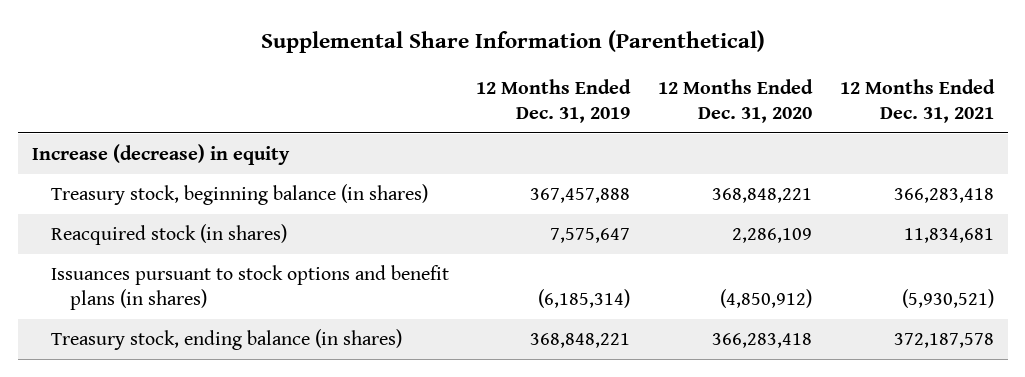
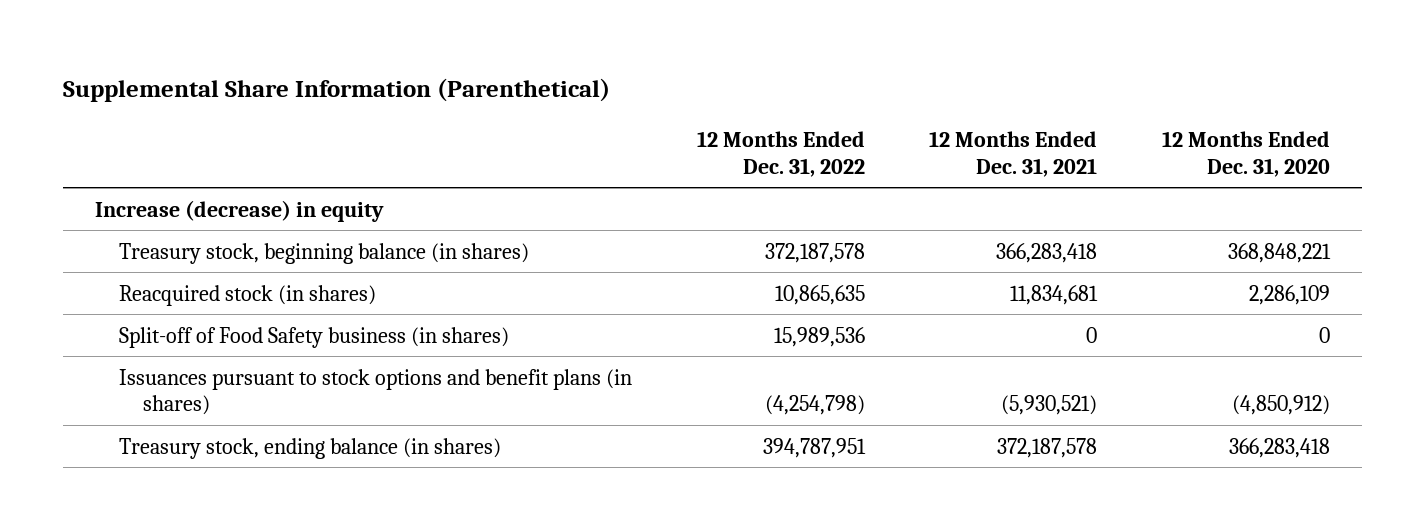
- | 12 Months Ended Dec. 31, 2019 | 12 Months Ended Dec. 31, 2020 | 12 Months Ended Dec. 31, 2021
+ | 12 Months Ended Dec. 31, 2022 | 12 Months Ended Dec. 31, 2021 | 12 Months Ended Dec. 31, 2020
+ Split-off of Food Safety business (in shares) | 15,989,536 | 0 | 0

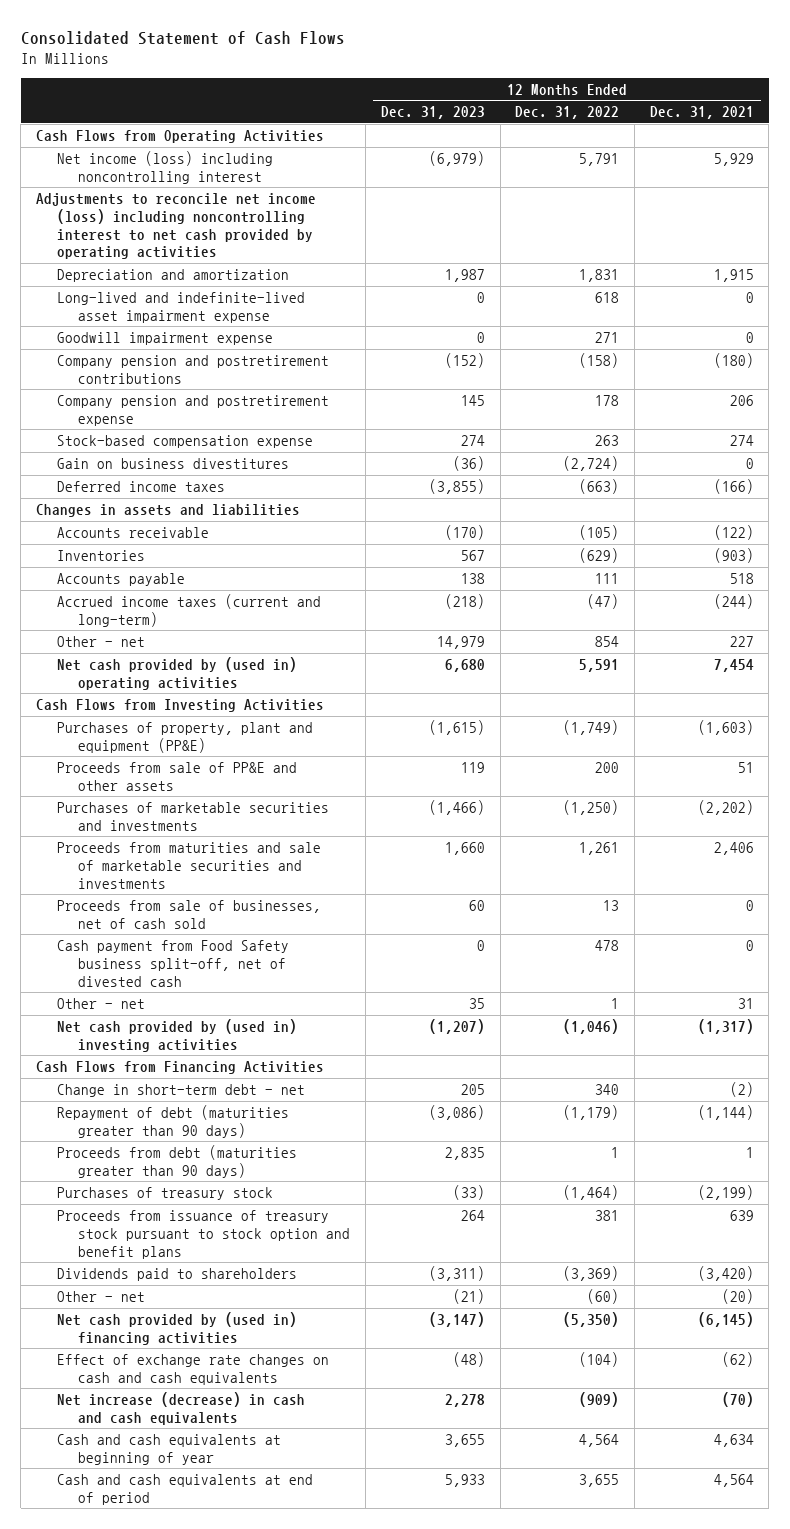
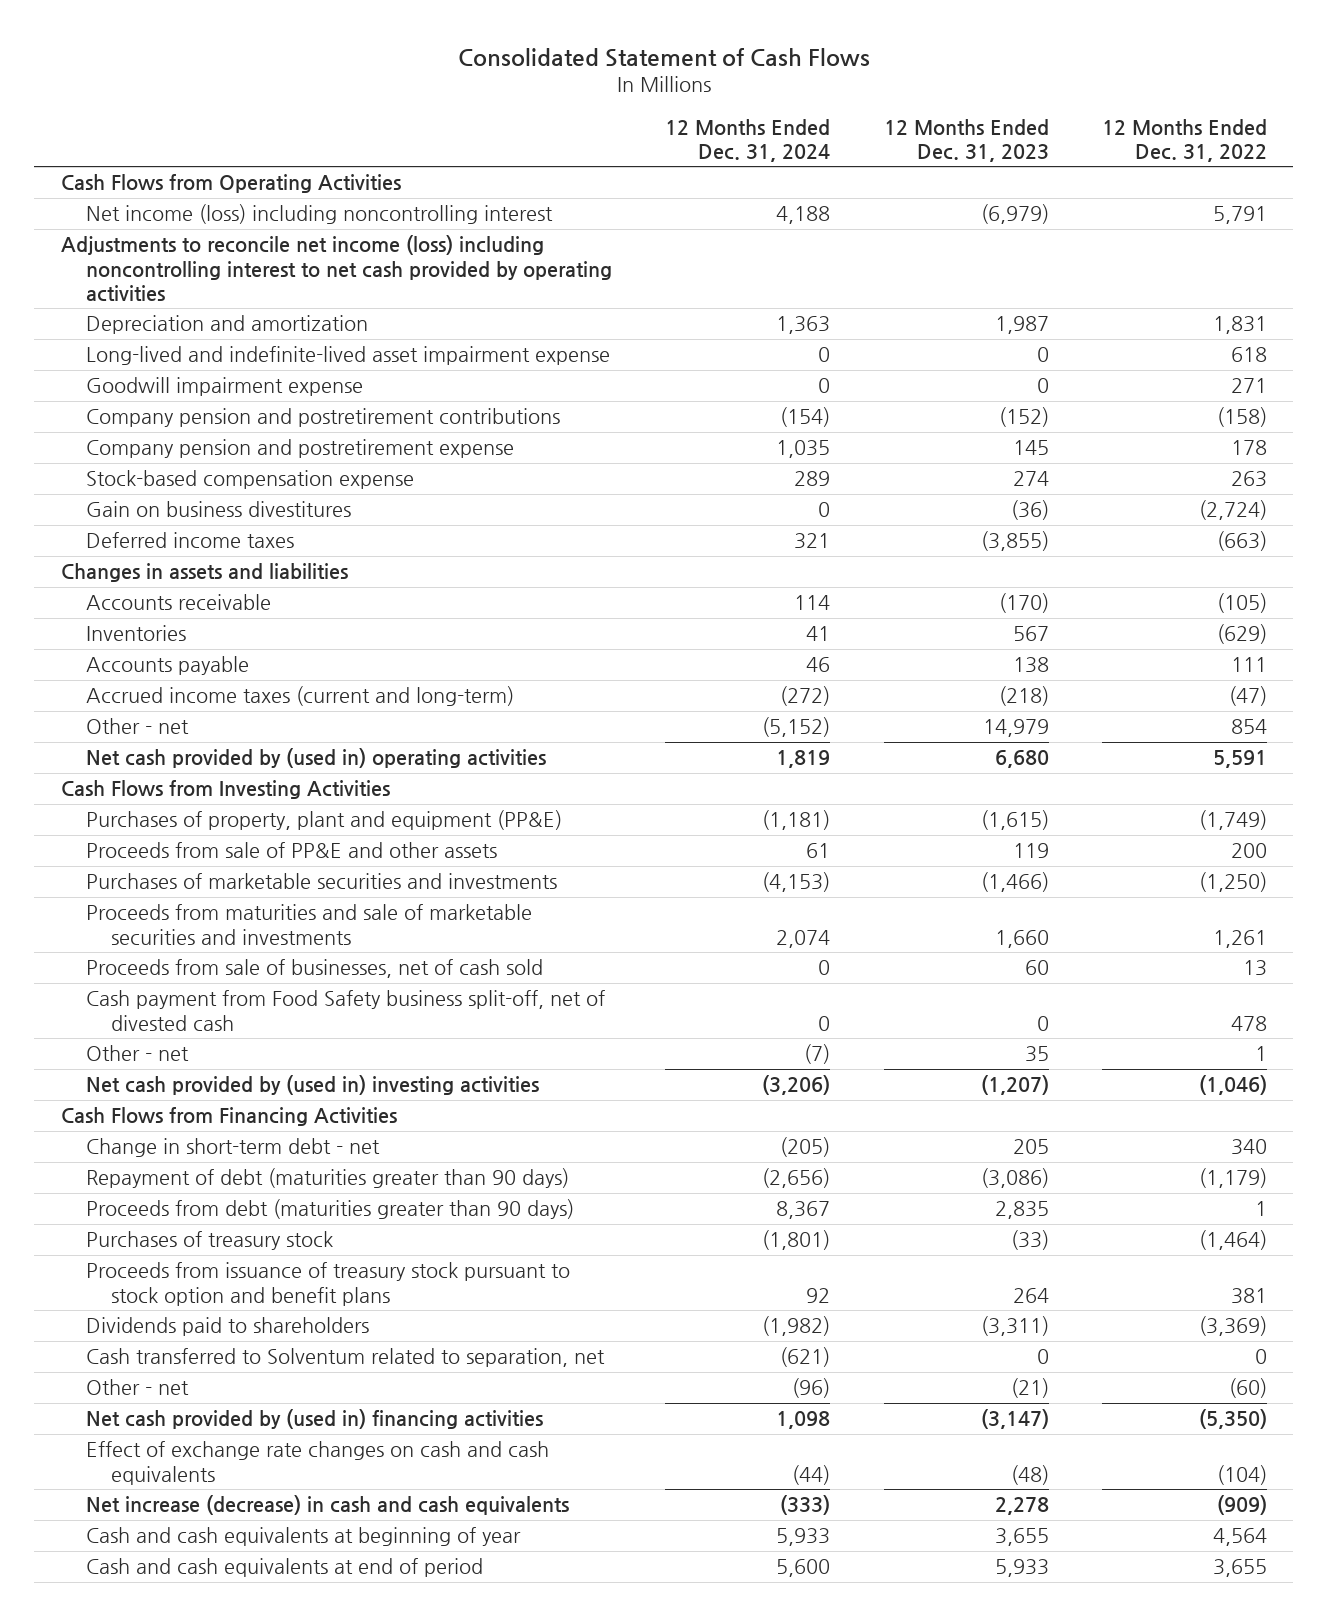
- | 12 Months Ended Dec. 31, 2023 | 12 Months Ended Dec. 31, 2022 | 12 Months Ended Dec. 31, 2021
+ | 12 Months Ended Dec. 31, 2024 | 12 Months Ended Dec. 31, 2023 | 12 Months Ended Dec. 31, 2022
+ Cash transferred to Solventum related to separation, net | (621) | 0 | 0

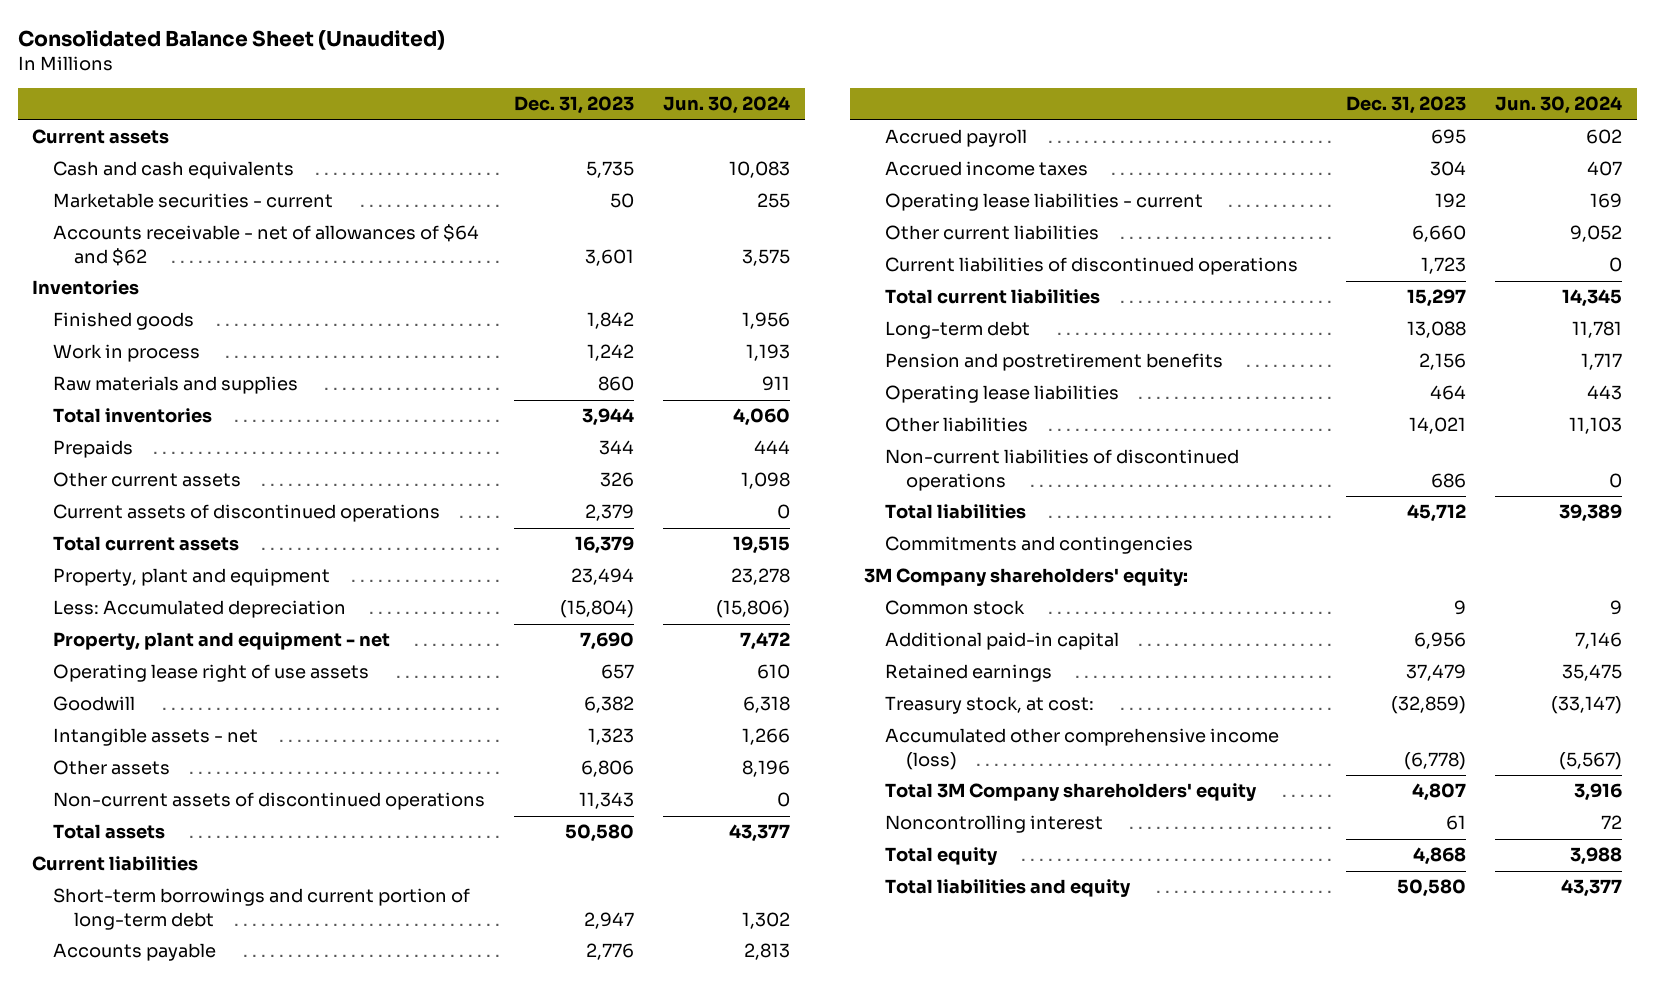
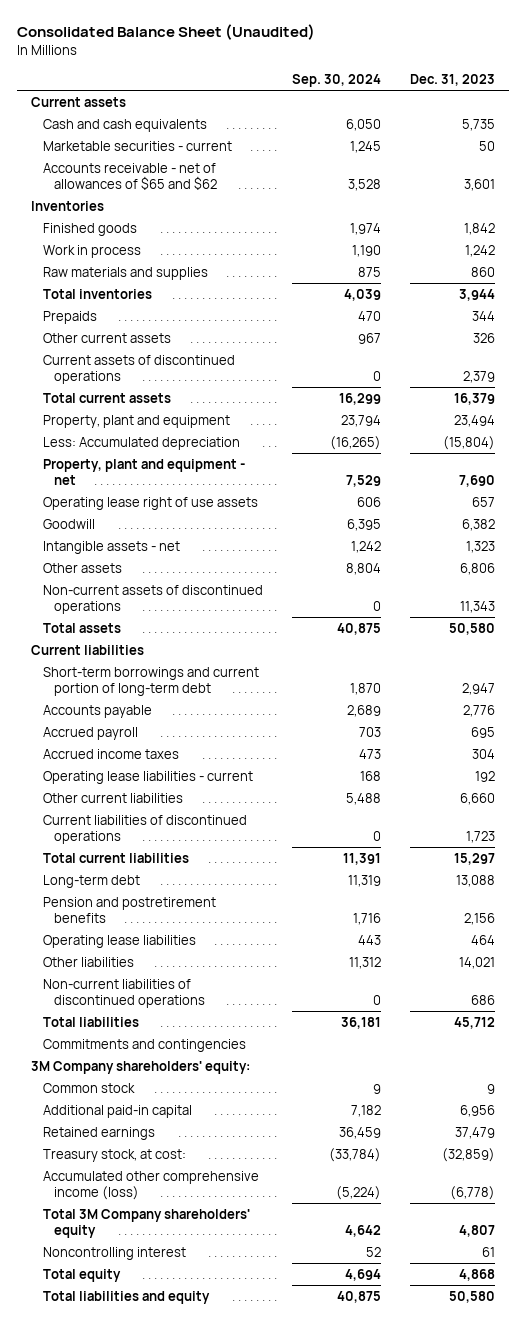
- | Dec. 31, 2023 | Jun. 30, 2024
+ | Sep. 30, 2024 | Dec. 31, 2023
- Accounts receivable - net of allowances of $64 and $62 | 3,601 | 3,575
+ Accounts receivable - net of allowances of $65 and $62 | 3,528 | 3,601

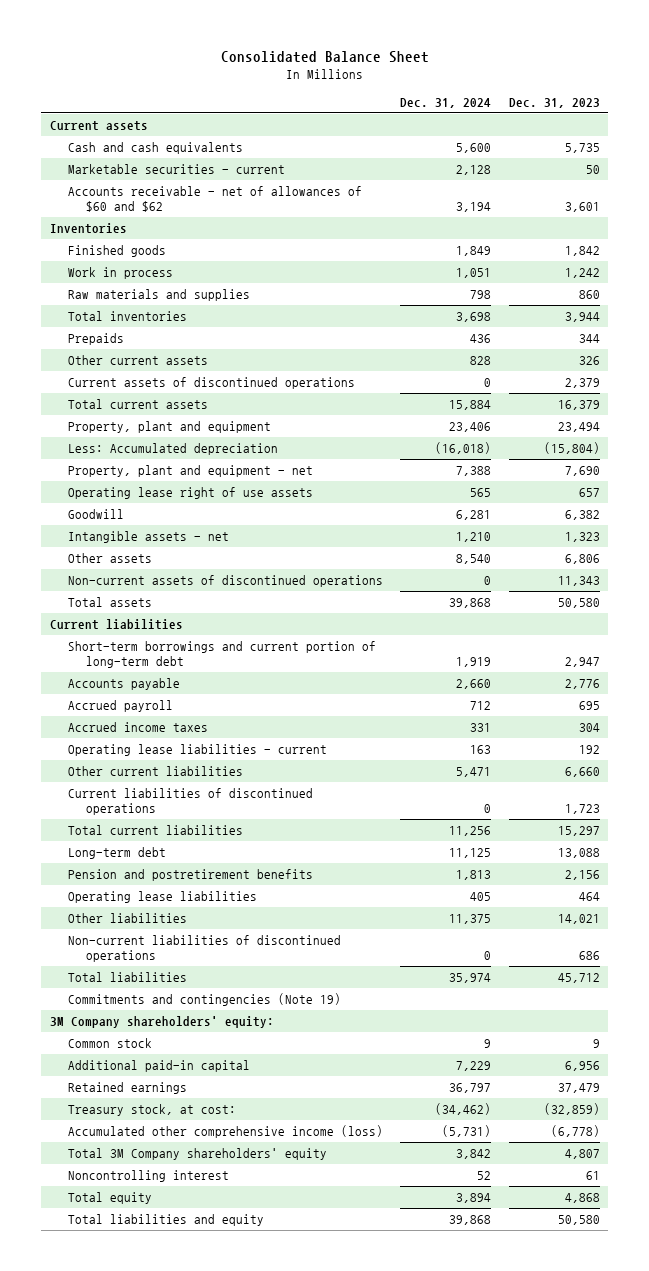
- Consolidated Balance Sheet (Unaudited)
+ Consolidated Balance Sheet
- | Sep. 30, 2024 | Dec. 31, 2023
+ | Dec. 31, 2024 | Dec. 31, 2023
- Accounts receivable - net of allowances of $65 and $62 | 3,528 | 3,601
+ Accounts receivable - net of allowances of $60 and $62 | 3,194 | 3,601
- Commitments and contingencies
+ Commitments and contingencies (Note 19)

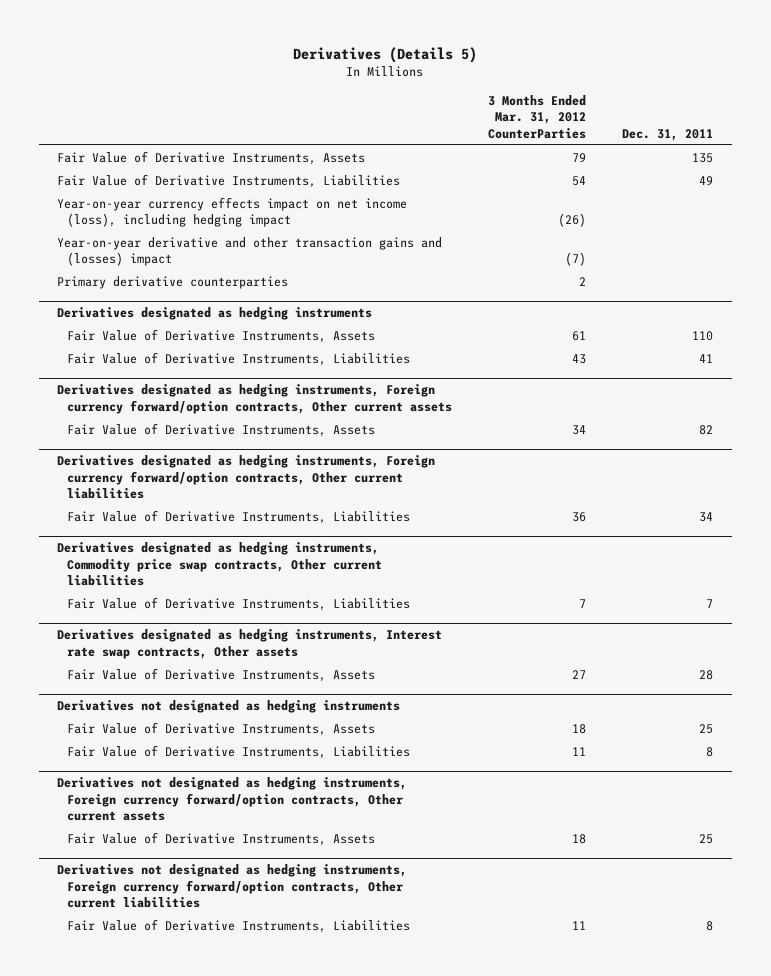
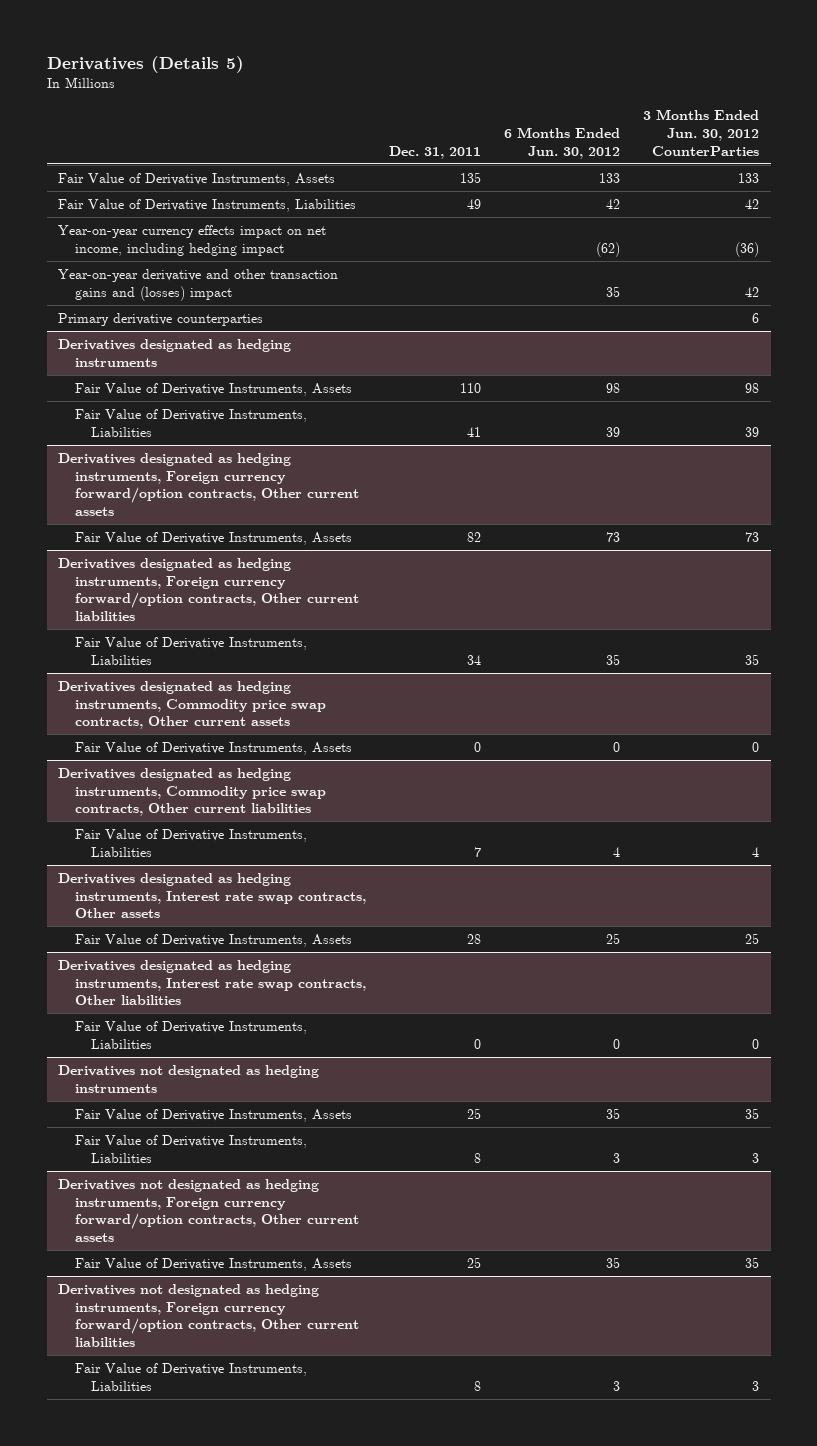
- | 3 Months Ended Mar. 31, 2012 CounterParties | Dec. 31, 2011
+ | Dec. 31, 2011 | 6 Months Ended Jun. 30, 2012 | 3 Months Ended Jun. 30, 2012 CounterParties
- Year-on-year currency effects impact on net income (loss), including hedging impact | (26) |
+ Year-on-year currency effects impact on net income, including hedging impact | | (62) | (36)
+ Derivatives designated as hedging instruments, Commodity price swap contracts, Other current assets
+ Fair Value of Derivative Instruments, Assets | 0 | 0 | 0
+ Derivatives designated as hedging instruments, Interest rate swap contracts, Other liabilities
+ Fair Value of Derivative Instruments, Liabilities | 0 | 0 | 0

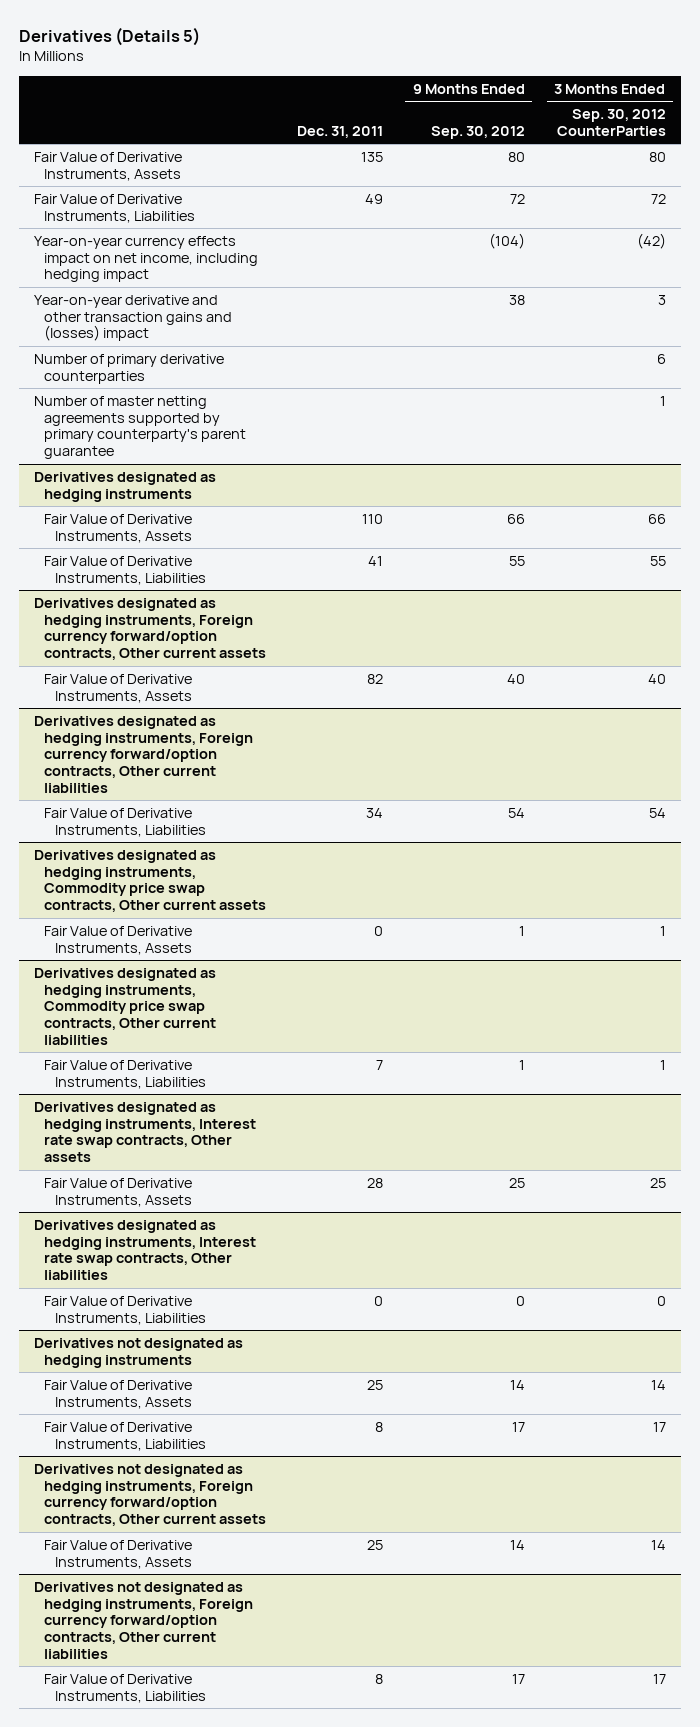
- | Dec. 31, 2011 | 6 Months Ended Jun. 30, 2012 | 3 Months Ended Jun. 30, 2012 CounterParties
+ | Dec. 31, 2011 | 9 Months Ended Sep. 30, 2012 | 3 Months Ended Sep. 30, 2012 CounterParties
- Primary derivative counterparties | | | 6
+ Number of primary derivative counterparties | | | 6
+ Number of master netting agreements supported by primary counterparty's parent guarantee | | | 1

